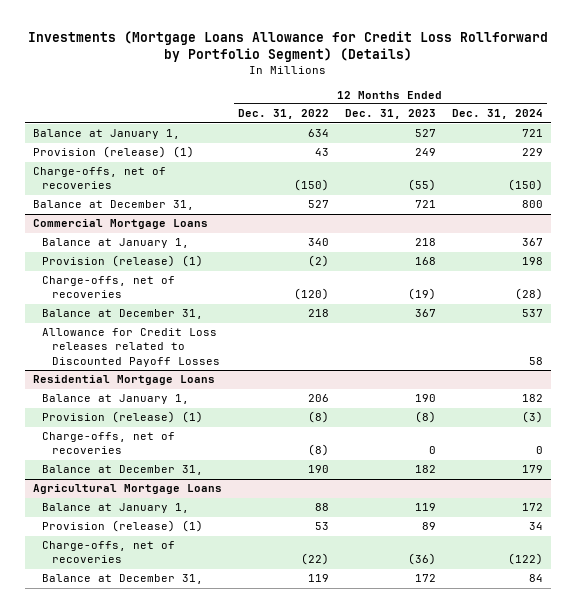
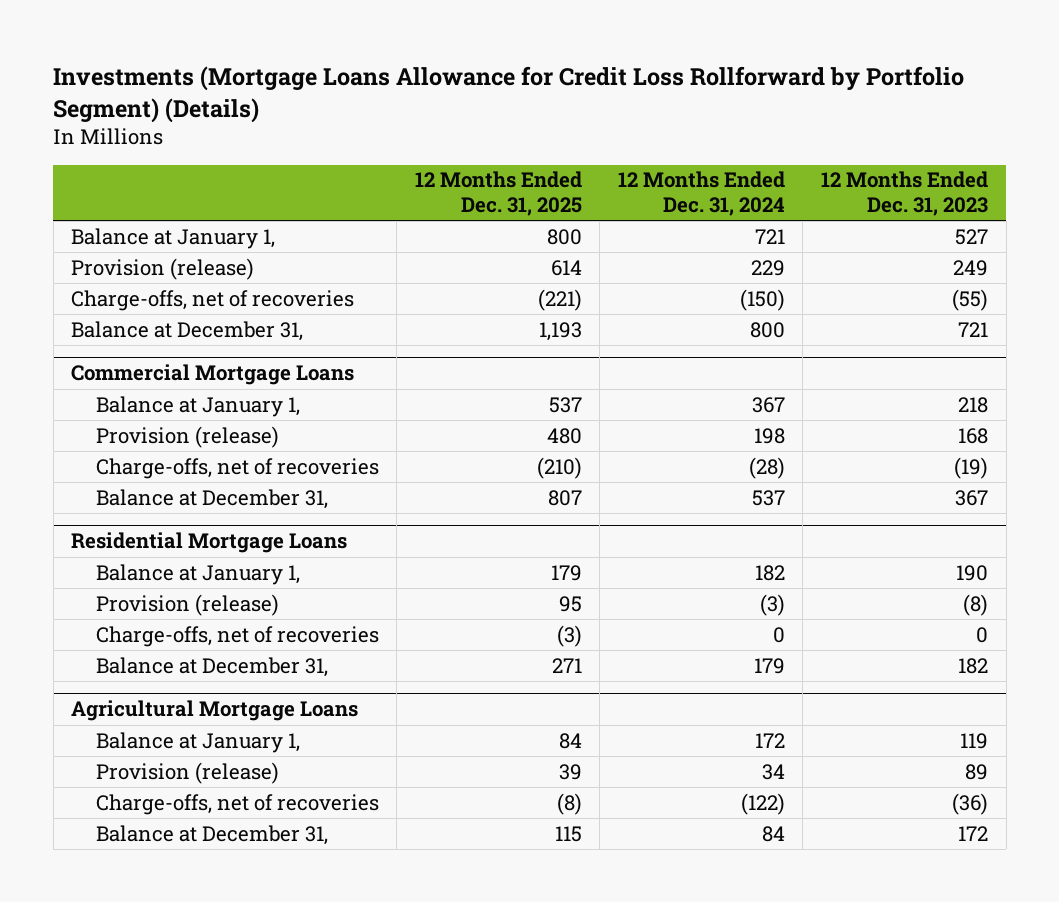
- | 12 Months Ended Dec. 31, 2022 | 12 Months Ended Dec. 31, 2023 | 12 Months Ended Dec. 31, 2024
+ | 12 Months Ended Dec. 31, 2025 | 12 Months Ended Dec. 31, 2024 | 12 Months Ended Dec. 31, 2023
- Provision (release) (1) | 43 | 249 | 229
+ Provision (release) | 614 | 229 | 249
@ Commercial Mortgage Loans
- Provision (release) (1) | (2) | 168 | 198
+ Provision (release) | 480 | 198 | 168
- Allowance for Credit Loss releases related to Discounted Payoff Losses | | | 58
@ Residential Mortgage Loans
- Provision (release) (1) | (8) | (8) | (3)
+ Provision (release) | 95 | (3) | (8)
@ Agricultural Mortgage Loans
- Provision (release) (1) | 53 | 89 | 34
+ Provision (release) | 39 | 34 | 89

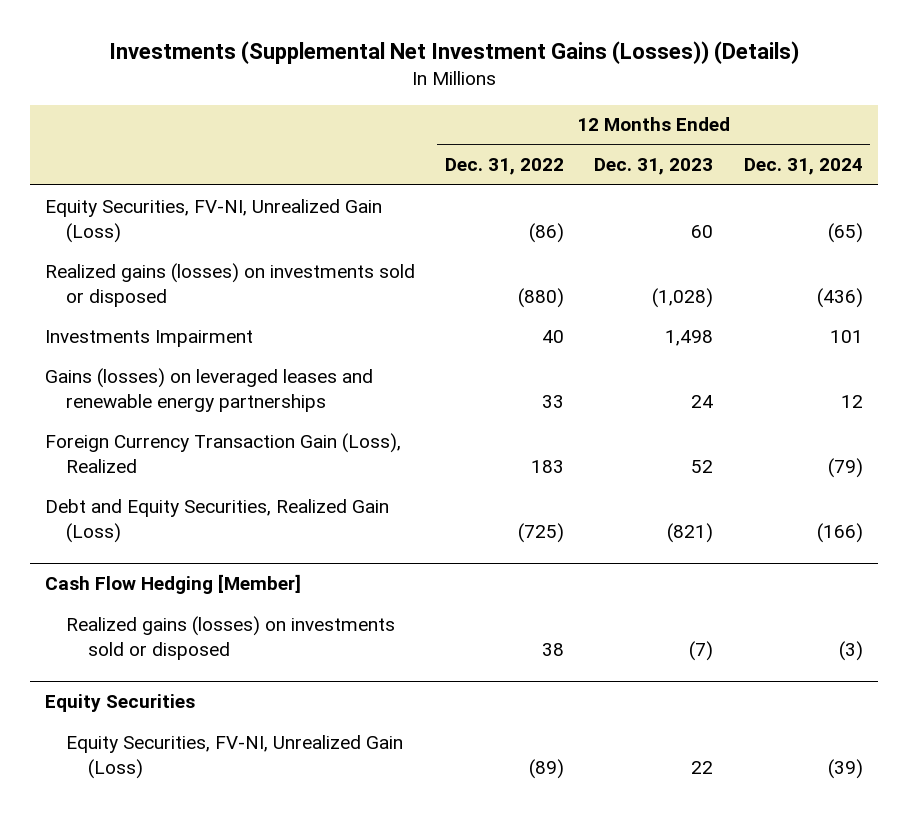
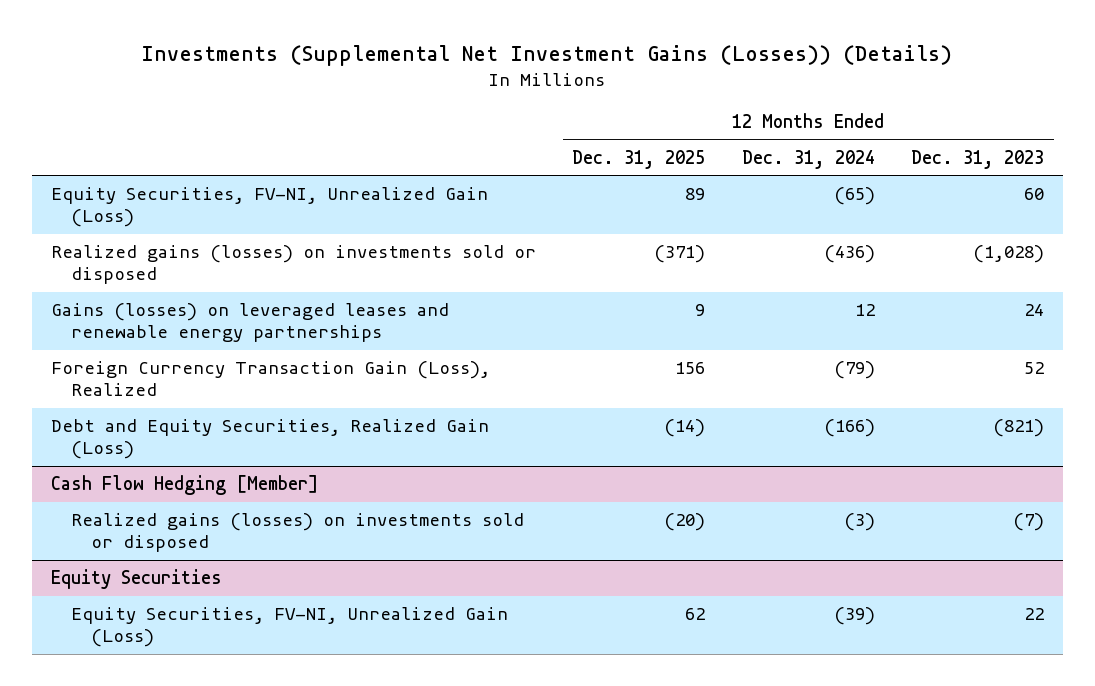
- | 12 Months Ended Dec. 31, 2022 | 12 Months Ended Dec. 31, 2023 | 12 Months Ended Dec. 31, 2024
+ | 12 Months Ended Dec. 31, 2025 | 12 Months Ended Dec. 31, 2024 | 12 Months Ended Dec. 31, 2023
- Investments Impairment | 40 | 1,498 | 101

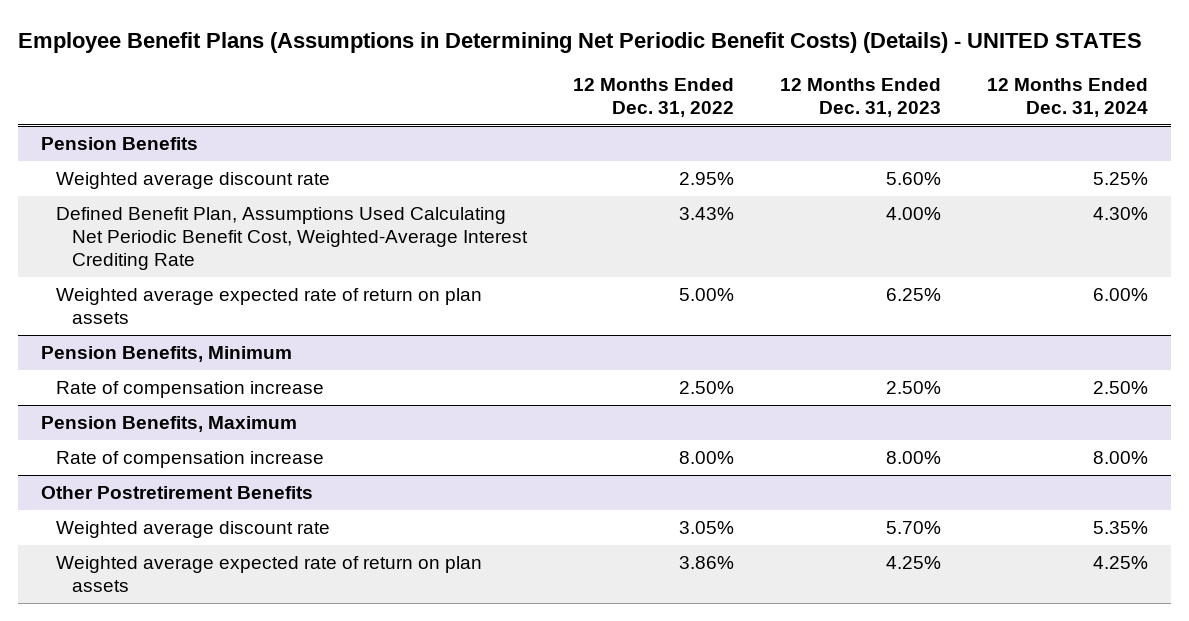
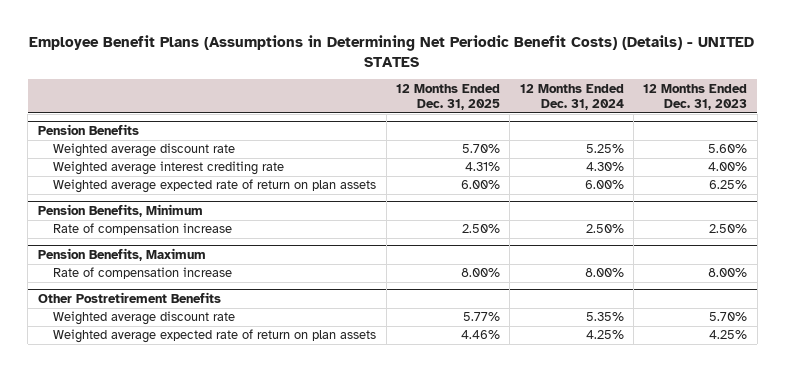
- | 12 Months Ended Dec. 31, 2022 | 12 Months Ended Dec. 31, 2023 | 12 Months Ended Dec. 31, 2024
+ | 12 Months Ended Dec. 31, 2025 | 12 Months Ended Dec. 31, 2024 | 12 Months Ended Dec. 31, 2023
@ Pension Benefits
- Defined Benefit Plan, Assumptions Used Calculating Net Periodic Benefit Cost, Weighted-Average Interest Crediting Rate | 3.43% | 4.00% | 4.30%
+ Weighted average interest crediting rate | 4.31% | 4.30% | 4.00%

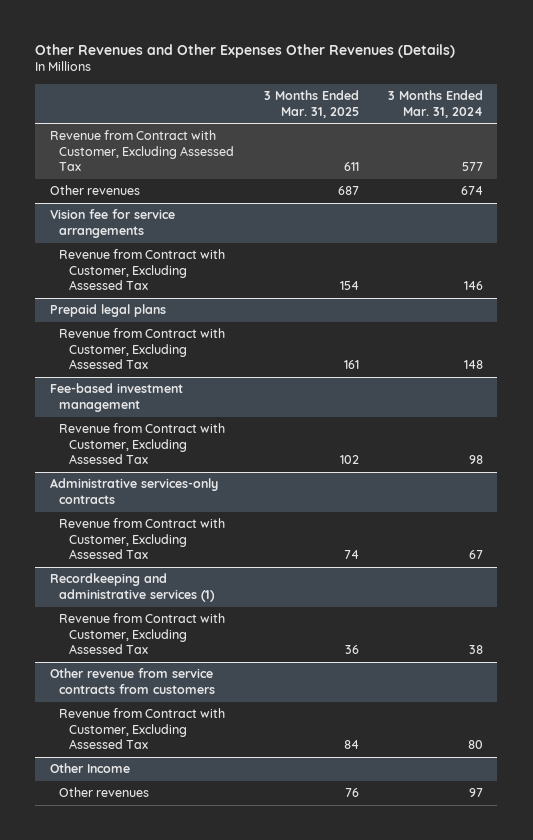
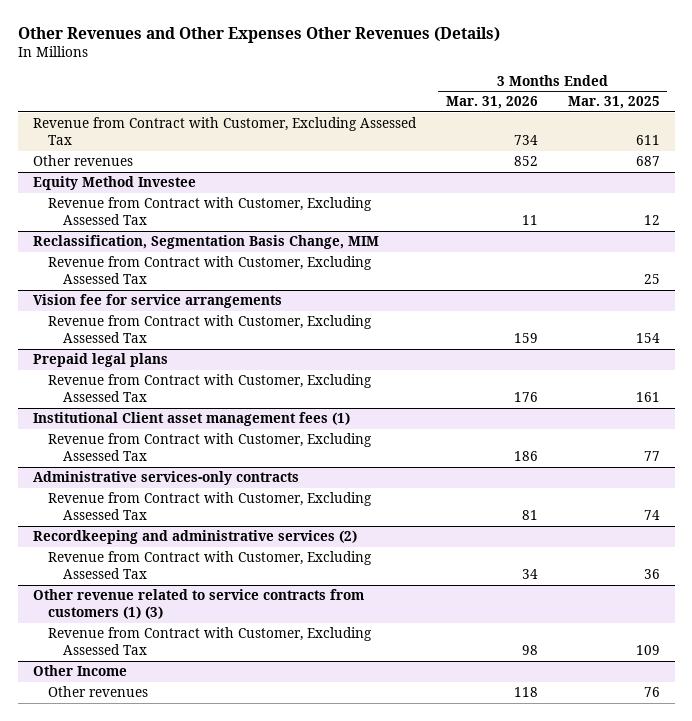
- | 3 Months Ended Mar. 31, 2025 | 3 Months Ended Mar. 31, 2024
+ | 3 Months Ended Mar. 31, 2026 | 3 Months Ended Mar. 31, 2025
+ Equity Method Investee
+ Revenue from Contract with Customer, Excluding Assessed Tax | 11 | 12
+ Reclassification, Segmentation Basis Change, MIM
+ Revenue from Contract with Customer, Excluding Assessed Tax | | 25
- Fee-based investment management
- Revenue from Contract with Customer, Excluding Assessed Tax | 102 | 98
+ Institutional Client asset management fees (1)
+ Revenue from Contract with Customer, Excluding Assessed Tax | 186 | 77
- Recordkeeping and administrative services (1)
+ Recordkeeping and administrative services (2)
- Other revenue from service contracts from customers
- Revenue from Contract with Customer, Excluding Assessed Tax | 84 | 80
+ Other revenue related to service contracts from customers (1) (3)
+ Revenue from Contract with Customer, Excluding Assessed Tax | 98 | 109

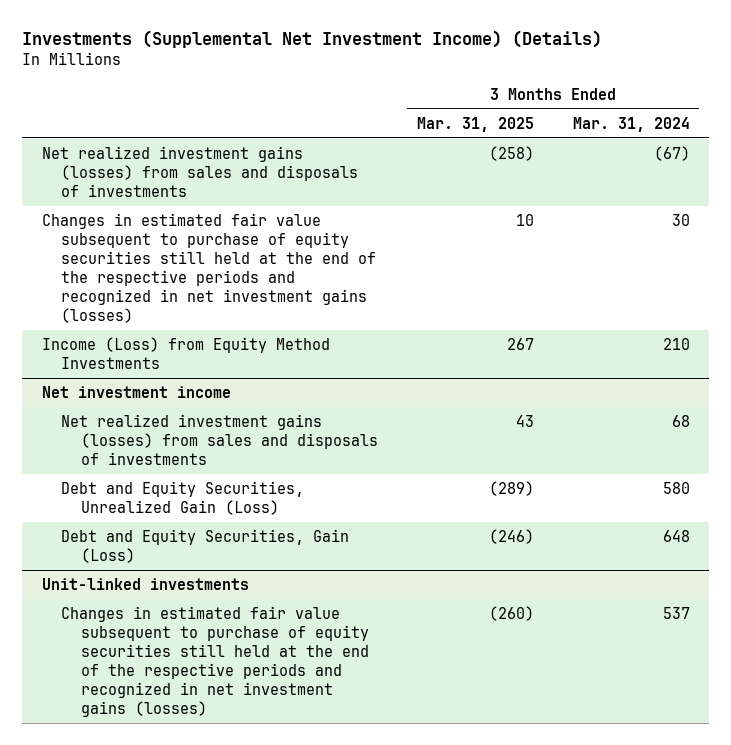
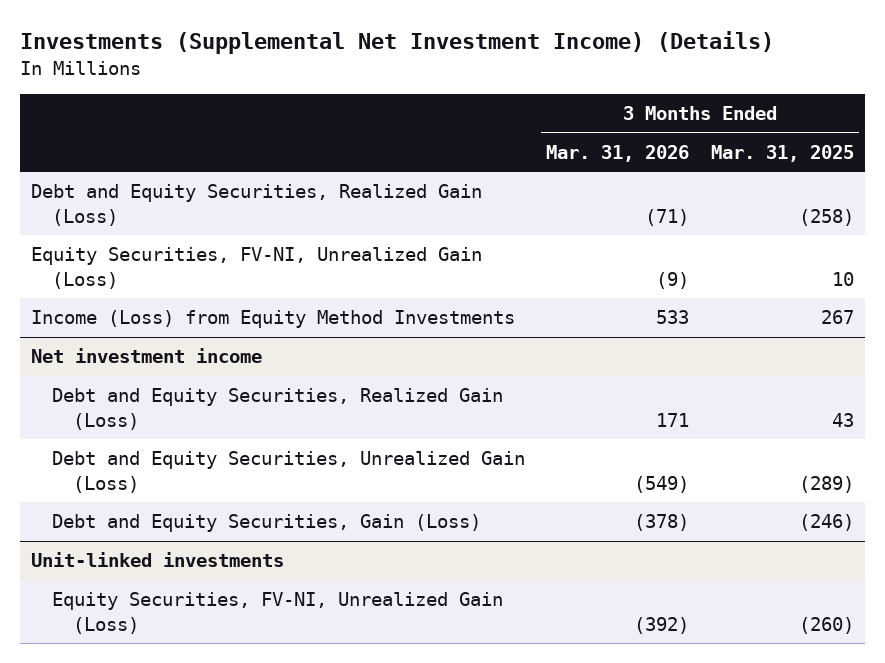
- | 3 Months Ended Mar. 31, 2025 | 3 Months Ended Mar. 31, 2024
+ | 3 Months Ended Mar. 31, 2026 | 3 Months Ended Mar. 31, 2025
- Net realized investment gains (losses) from sales and disposals of investments | (258) | (67)
- Changes in estimated fair value subsequent to purchase of equity securities still held at the end of the respective periods and recognized in net investment gains (losses) | 10 | 30
+ Debt and Equity Securities, Realized Gain (Loss) | (71) | (258)
+ Equity Securities, FV-NI, Unrealized Gain (Loss) | (9) | 10
@ Net investment income
- Net realized investment gains (losses) from sales and disposals of investments | 43 | 68
+ Debt and Equity Securities, Realized Gain (Loss) | 171 | 43
@ Unit-linked investments
- Changes in estimated fair value subsequent to purchase of equity securities still held at the end of the respective periods and recognized in net investment gains (losses) | (260) | 537
+ Equity Securities, FV-NI, Unrealized Gain (Loss) | (392) | (260)

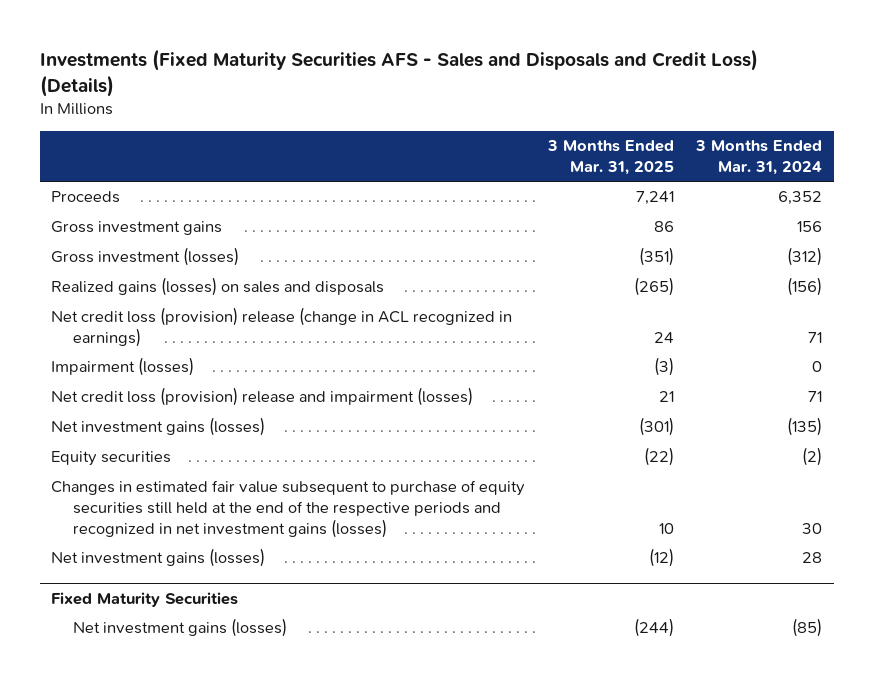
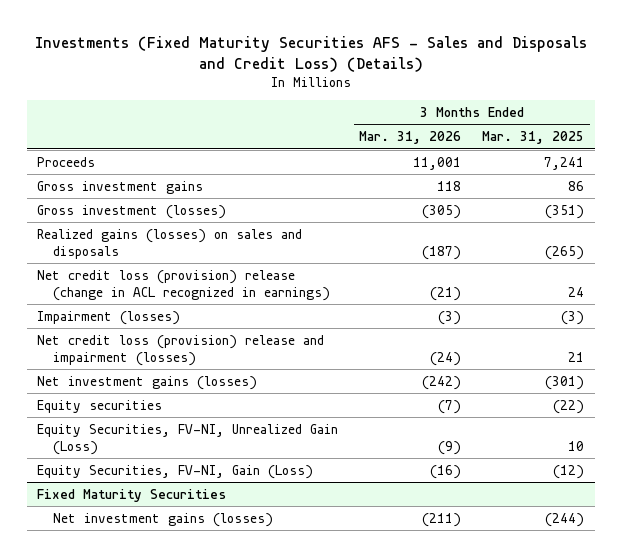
- | 3 Months Ended Mar. 31, 2025 | 3 Months Ended Mar. 31, 2024
+ | 3 Months Ended Mar. 31, 2026 | 3 Months Ended Mar. 31, 2025
- Changes in estimated fair value subsequent to purchase of equity securities still held at the end of the respective periods and recognized in net investment gains (losses) | 10 | 30
- Net investment gains (losses) | (12) | 28
+ Equity Securities, FV-NI, Unrealized Gain (Loss) | (9) | 10
+ Equity Securities, FV-NI, Gain (Loss) | (16) | (12)

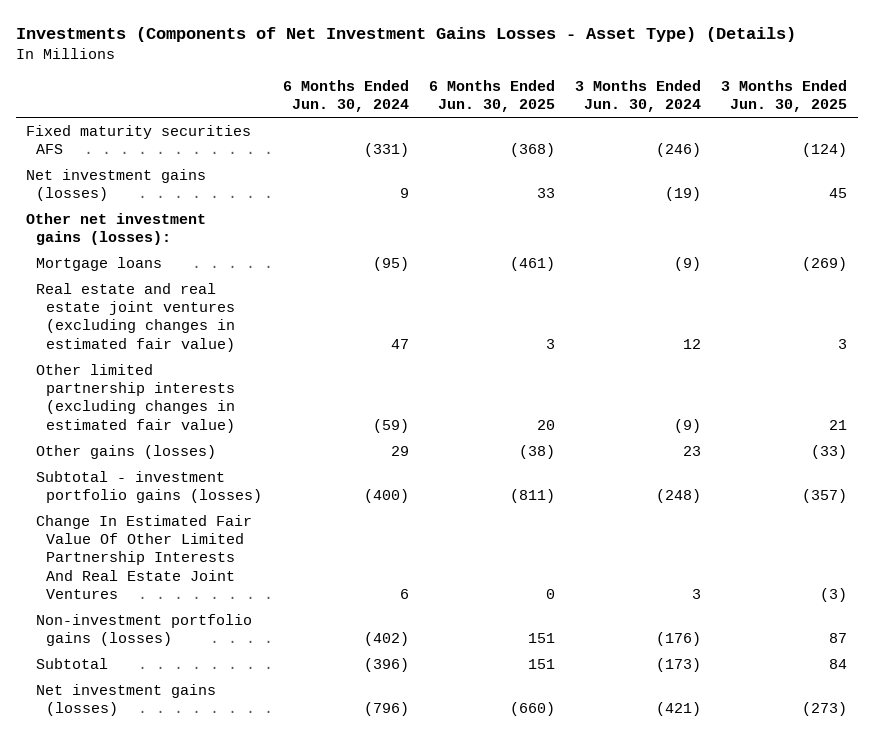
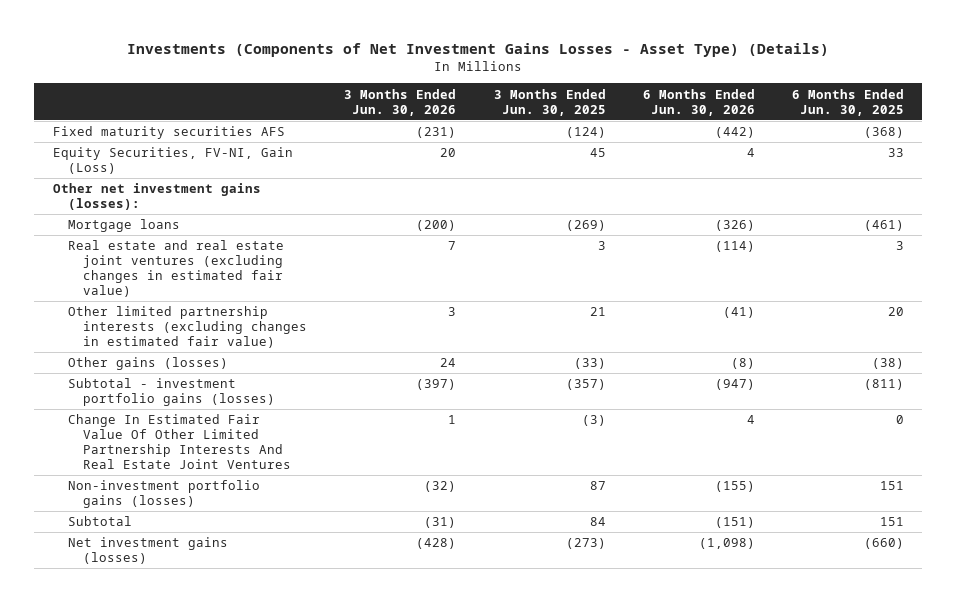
- | 6 Months Ended Jun. 30, 2024 | 6 Months Ended Jun. 30, 2025 | 3 Months Ended Jun. 30, 2024 | 3 Months Ended Jun. 30, 2025
+ | 3 Months Ended Jun. 30, 2026 | 3 Months Ended Jun. 30, 2025 | 6 Months Ended Jun. 30, 2026 | 6 Months Ended Jun. 30, 2025
- Net investment gains (losses) | 9 | 33 | (19) | 45
+ Equity Securities, FV-NI, Gain (Loss) | 20 | 45 | 4 | 33

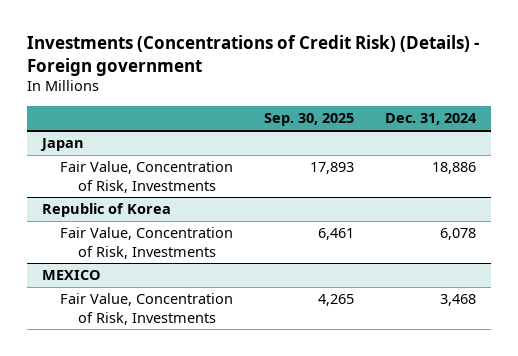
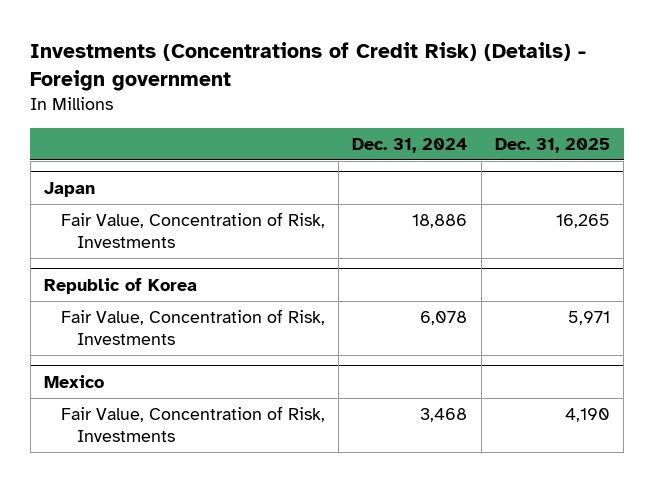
- | Sep. 30, 2025 | Dec. 31, 2024
+ | Dec. 31, 2024 | Dec. 31, 2025
- MEXICO
+ Mexico

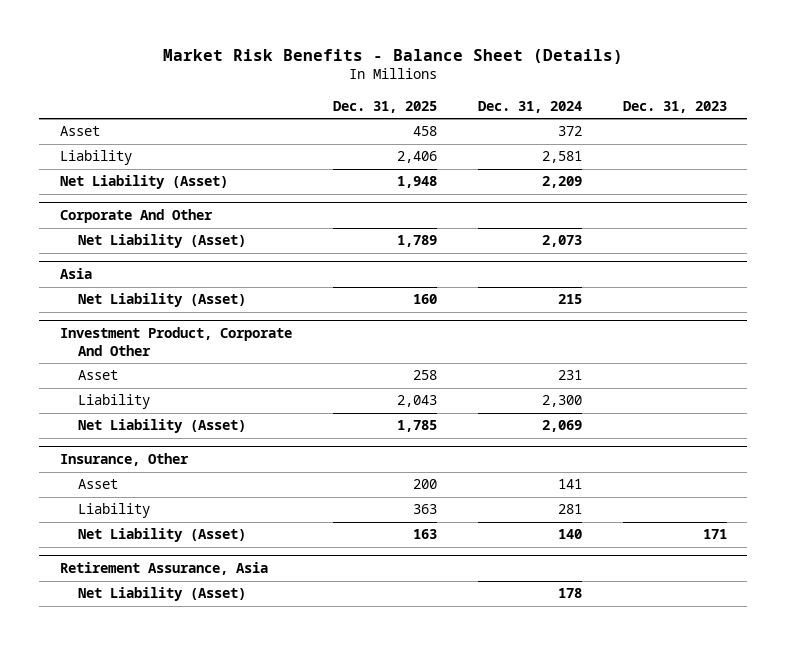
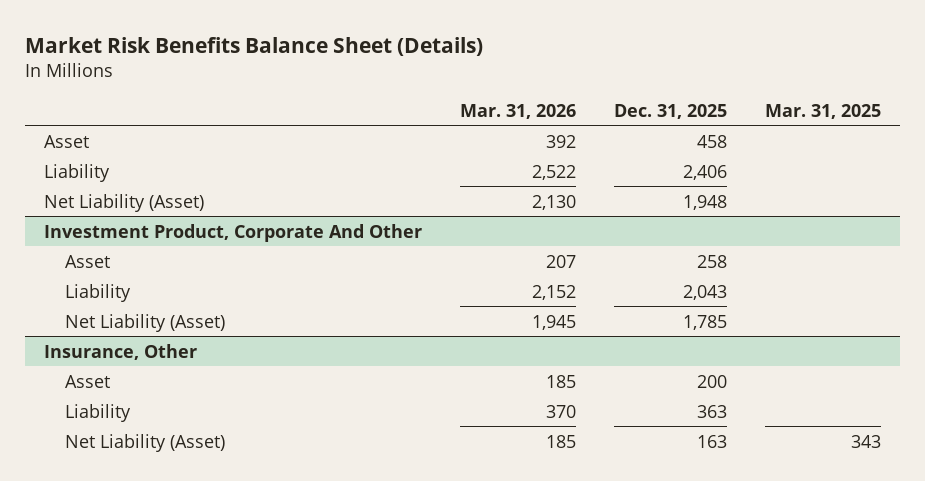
- Market Risk Benefits - Balance Sheet (Details)
+ Market Risk Benefits Balance Sheet (Details)
- | Dec. 31, 2025 | Dec. 31, 2024 | Dec. 31, 2023
+ | Mar. 31, 2026 | Dec. 31, 2025 | Mar. 31, 2025
- Corporate And Other
- Net Liability (Asset) | 1,789 | 2,073 |
- Asia
- Net Liability (Asset) | 160 | 215 |
- Retirement Assurance, Asia
- Net Liability (Asset) | | 178 |

